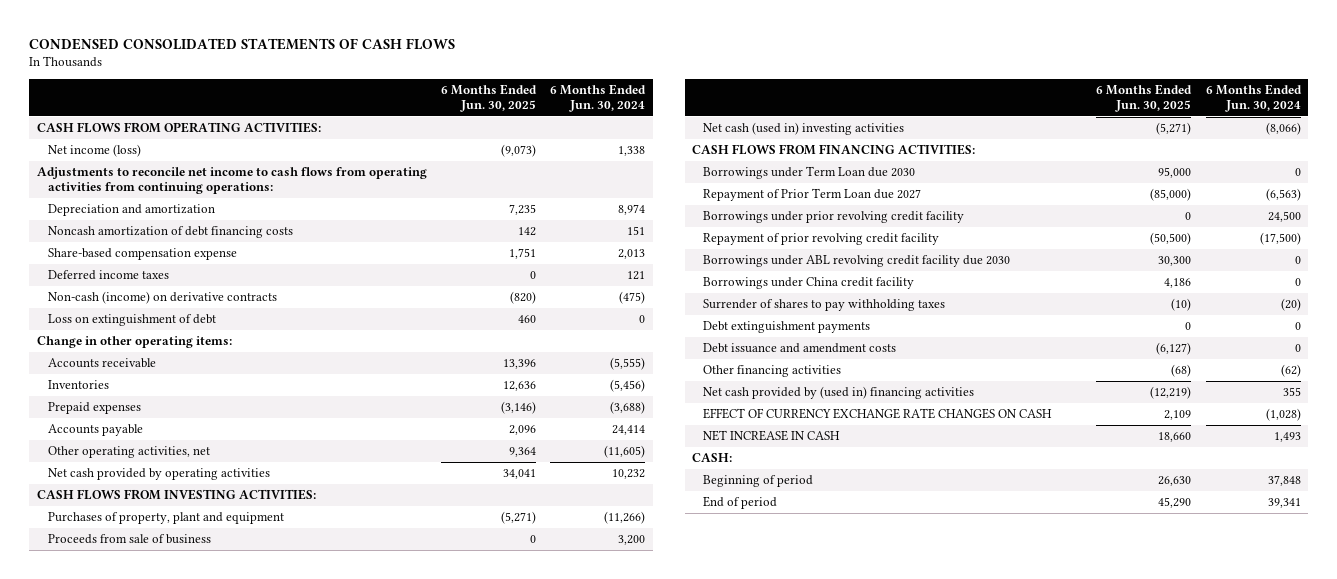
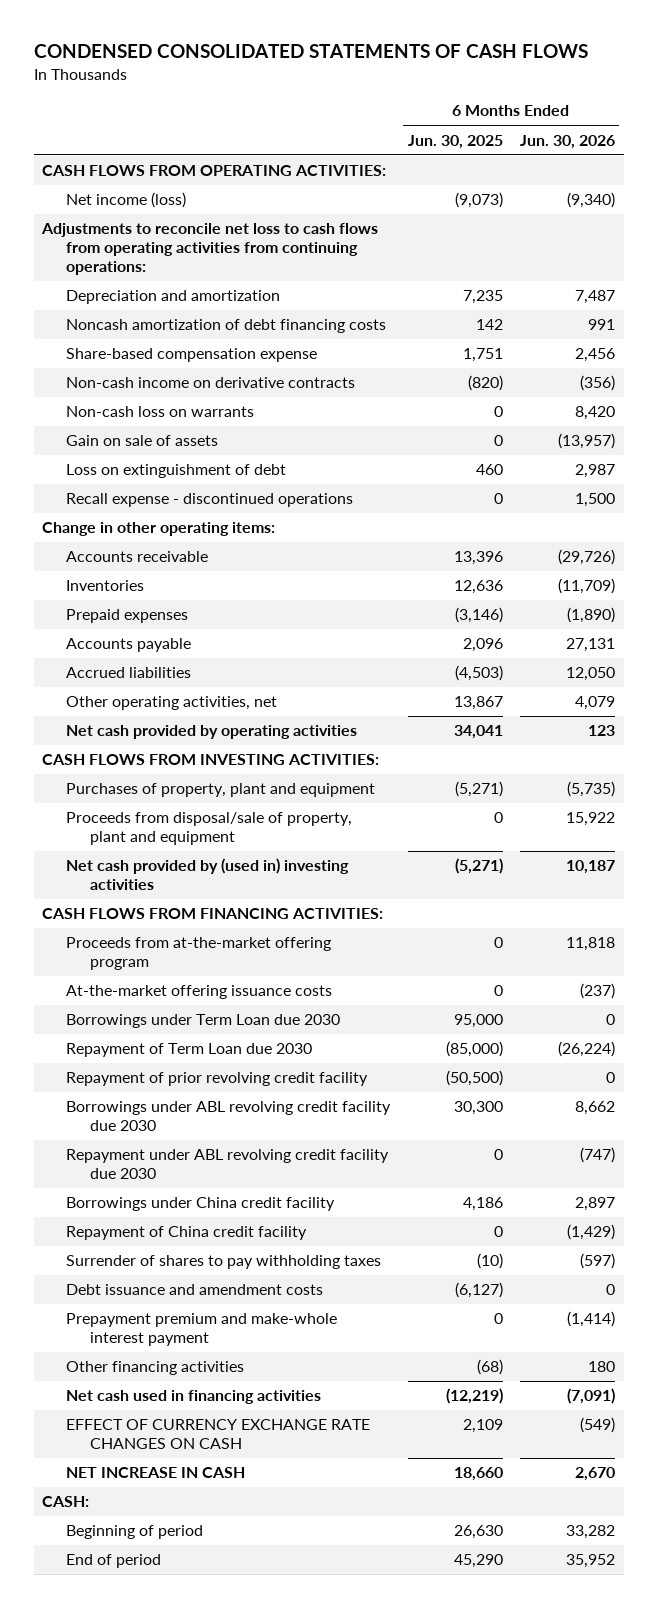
- | 6 Months Ended Jun. 30, 2025 | 6 Months Ended Jun. 30, 2024
+ | 6 Months Ended Jun. 30, 2025 | 6 Months Ended Jun. 30, 2026
- Adjustments to reconcile net income to cash flows from operating activities from continuing operations:
+ Adjustments to reconcile net loss to cash flows from operating activities from continuing operations:
- Deferred income taxes | 0 | 121
- Non-cash (income) on derivative contracts | (820) | (475)
+ Non-cash income on derivative contracts | (820) | (356)
+ Non-cash loss on warrants | 0 | 8,420
+ Gain on sale of assets | 0 | (13,957)
+ Recall expense - discontinued operations | 0 | 1,500
- Other operating activities, net | 9,364 | (11,605)
+ Accrued liabilities | (4,503) | 12,050
+ Other operating activities, net | 13,867 | 4,079
- Proceeds from sale of business | 0 | 3,200
- Net cash (used in) investing activities | (5,271) | (8,066)
+ Proceeds from disposal/sale of property, plant and equipment | 0 | 15,922
+ Net cash provided by (used in) investing activities | (5,271) | 10,187
+ Proceeds from at-the-market offering program | 0 | 11,818
+ At-the-market offering issuance costs | 0 | (237)
- Repayment of Prior Term Loan due 2027 | (85,000) | (6,563)
- Borrowings under prior revolving credit facility | 0 | 24,500
+ Repayment of Term Loan due 2030 | (85,000) | (26,224)
+ Repayment under ABL revolving credit facility due 2030 | 0 | (747)
+ Repayment of China credit facility | 0 | (1,429)
- Debt extinguishment payments | 0 | 0
+ Prepayment premium and make-whole interest payment | 0 | (1,414)
- Net cash provided by (used in) financing activities | (12,219) | 355
+ Net cash used in financing activities | (12,219) | (7,091)

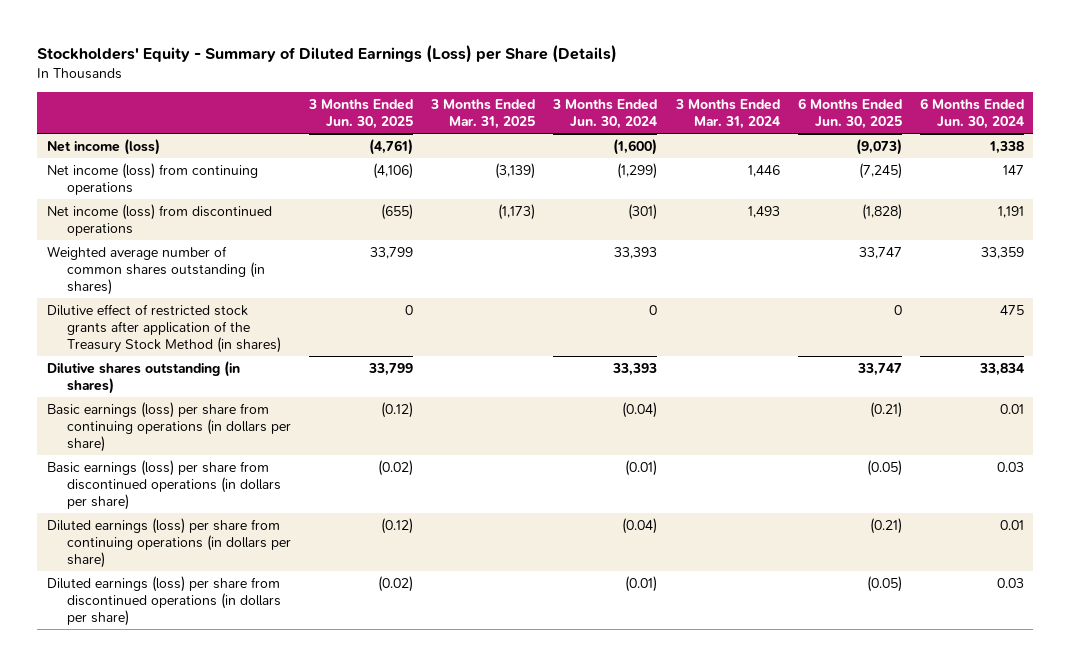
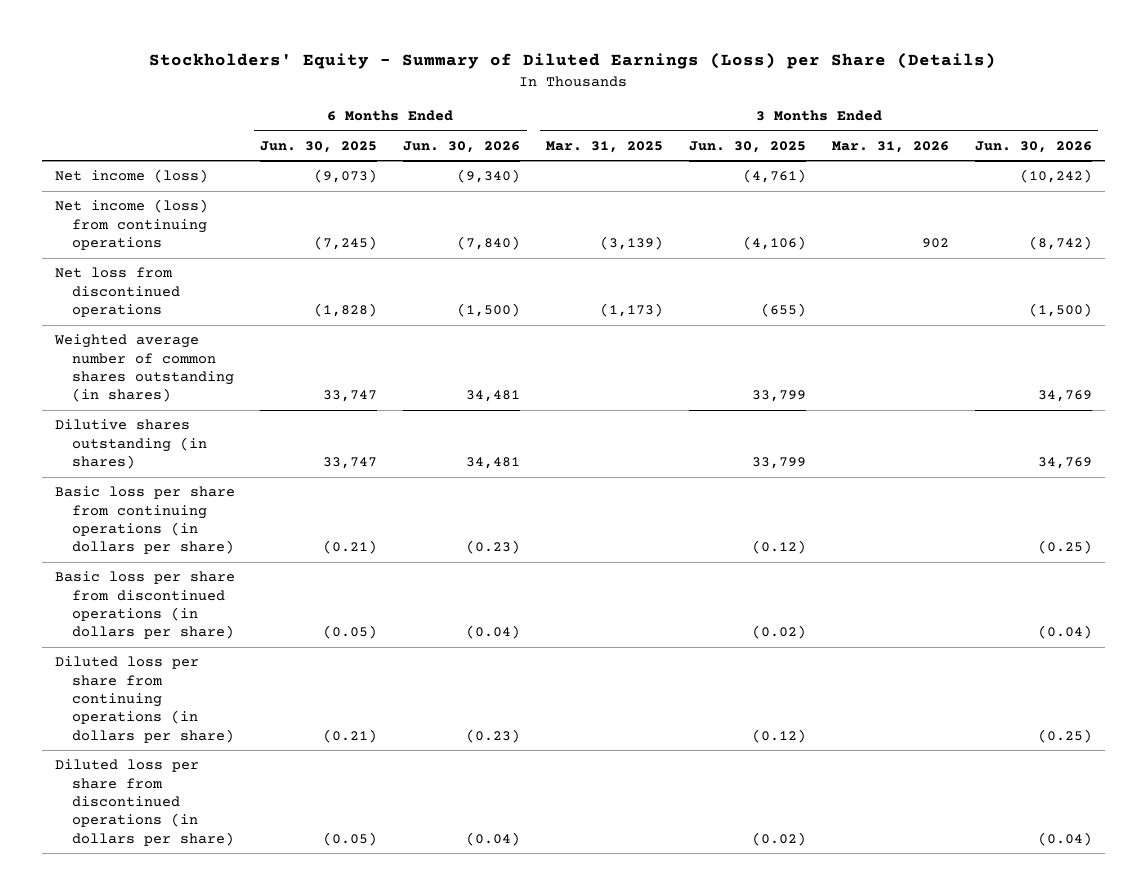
- | 3 Months Ended Jun. 30, 2025 | 3 Months Ended Mar. 31, 2025 | 3 Months Ended Jun. 30, 2024 | 3 Months Ended Mar. 31, 2024 | 6 Months Ended Jun. 30, 2025 | 6 Months Ended Jun. 30, 2024
+ | 6 Months Ended Jun. 30, 2025 | 6 Months Ended Jun. 30, 2026 | 3 Months Ended Mar. 31, 2025 | 3 Months Ended Jun. 30, 2025 | 3 Months Ended Mar. 31, 2026 | 3 Months Ended Jun. 30, 2026
- Net income (loss) from discontinued operations | (655) | (1,173) | (301) | 1,493 | (1,828) | 1,191
+ Net loss from discontinued operations | (1,828) | (1,500) | (1,173) | (655) | | (1,500)
- Dilutive effect of restricted stock grants after application of the Treasury Stock Method (in shares) | 0 | | 0 | | 0 | 475
- Basic earnings (loss) per share from continuing operations (in dollars per share) | (0.12) | | (0.04) | | (0.21) | 0.01
- Basic earnings (loss) per share from discontinued operations (in dollars per share) | (0.02) | | (0.01) | | (0.05) | 0.03
- Diluted earnings (loss) per share from continuing operations (in dollars per share) | (0.12) | | (0.04) | | (0.21) | 0.01
- Diluted earnings (loss) per share from discontinued operations (in dollars per share) | (0.02) | | (0.01) | | (0.05) | 0.03
+ Basic loss per share from continuing operations (in dollars per share) | (0.21) | (0.23) | | (0.12) | | (0.25)
+ Basic loss per share from discontinued operations (in dollars per share) | (0.05) | (0.04) | | (0.02) | | (0.04)
+ Diluted loss per share from continuing operations (in dollars per share) | (0.21) | (0.23) | | (0.12) | | (0.25)
+ Diluted loss per share from discontinued operations (in dollars per share) | (0.05) | (0.04) | | (0.02) | | (0.04)

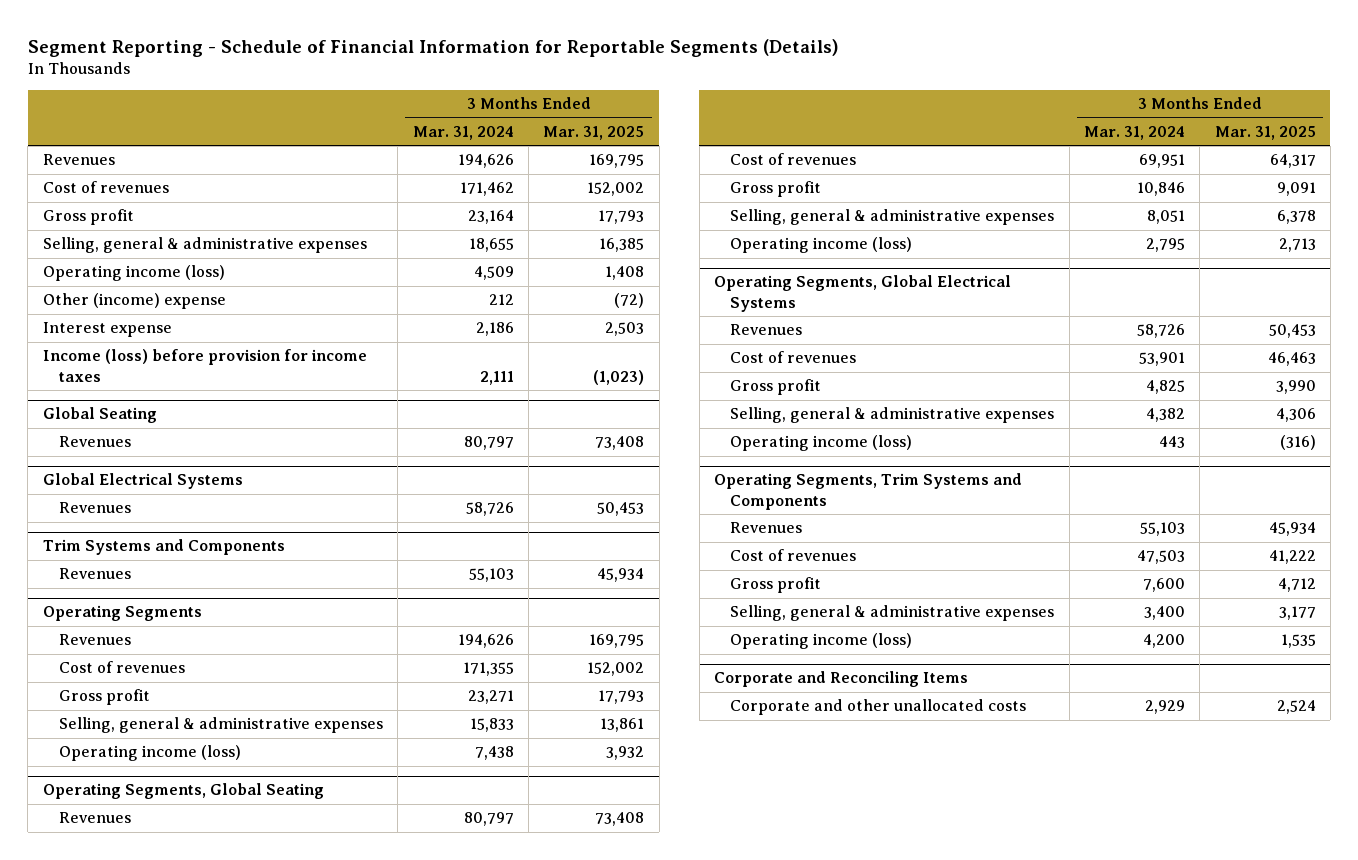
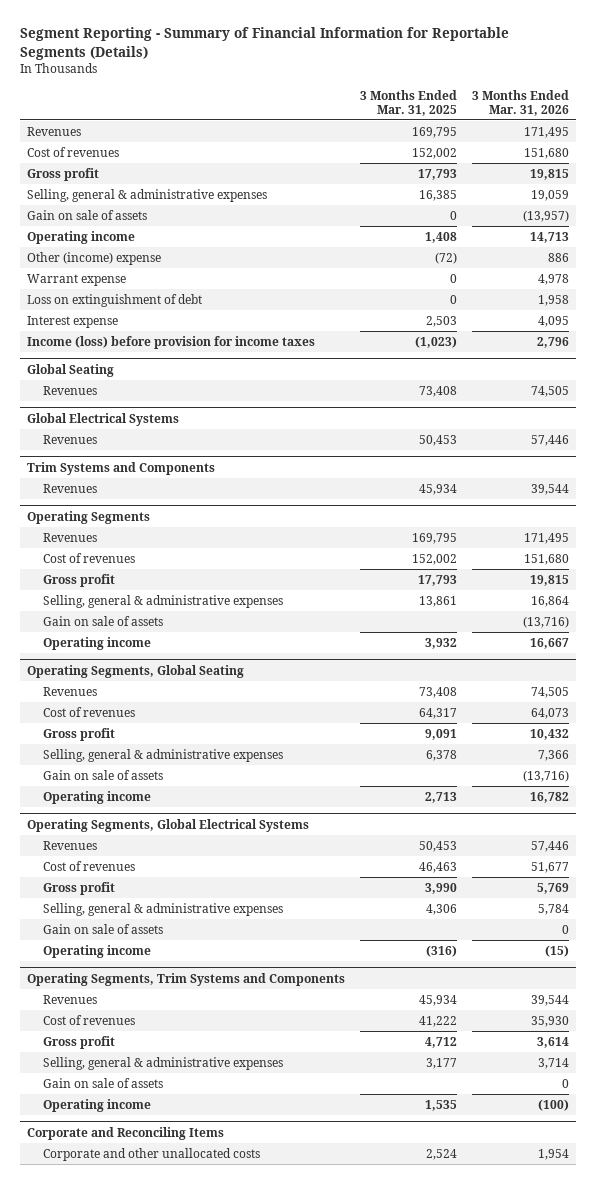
- Segment Reporting - Schedule of Financial Information for Reportable Segments (Details)
+ Segment Reporting - Summary of Financial Information for Reportable Segments (Details)
- | 3 Months Ended Mar. 31, 2024 | 3 Months Ended Mar. 31, 2025
+ | 3 Months Ended Mar. 31, 2025 | 3 Months Ended Mar. 31, 2026
- Operating income (loss) | 4,509 | 1,408
+ Gain on sale of assets | 0 | (13,957)
+ Operating income | 1,408 | 14,713
+ Warrant expense | 0 | 4,978
+ Loss on extinguishment of debt | 0 | 1,958
@ Operating Segments
- Operating income (loss) | 7,438 | 3,932
+ Gain on sale of assets | | (13,716)
+ Operating income | 3,932 | 16,667
@ Operating Segments, Global Seating
- Operating income (loss) | 2,795 | 2,713
+ Gain on sale of assets | | (13,716)
+ Operating income | 2,713 | 16,782
@ Operating Segments, Global Electrical Systems
- Operating income (loss) | 443 | (316)
+ Gain on sale of assets | | 0
+ Operating income | (316) | (15)
@ Operating Segments, Trim Systems and Components
- Operating income (loss) | 4,200 | 1,535
+ Gain on sale of assets | | 0
+ Operating income | 1,535 | (100)

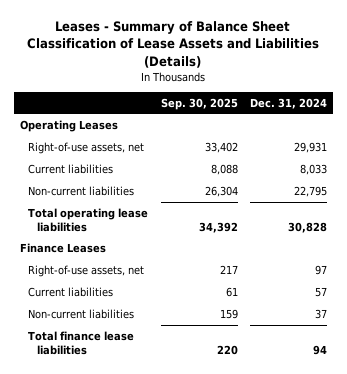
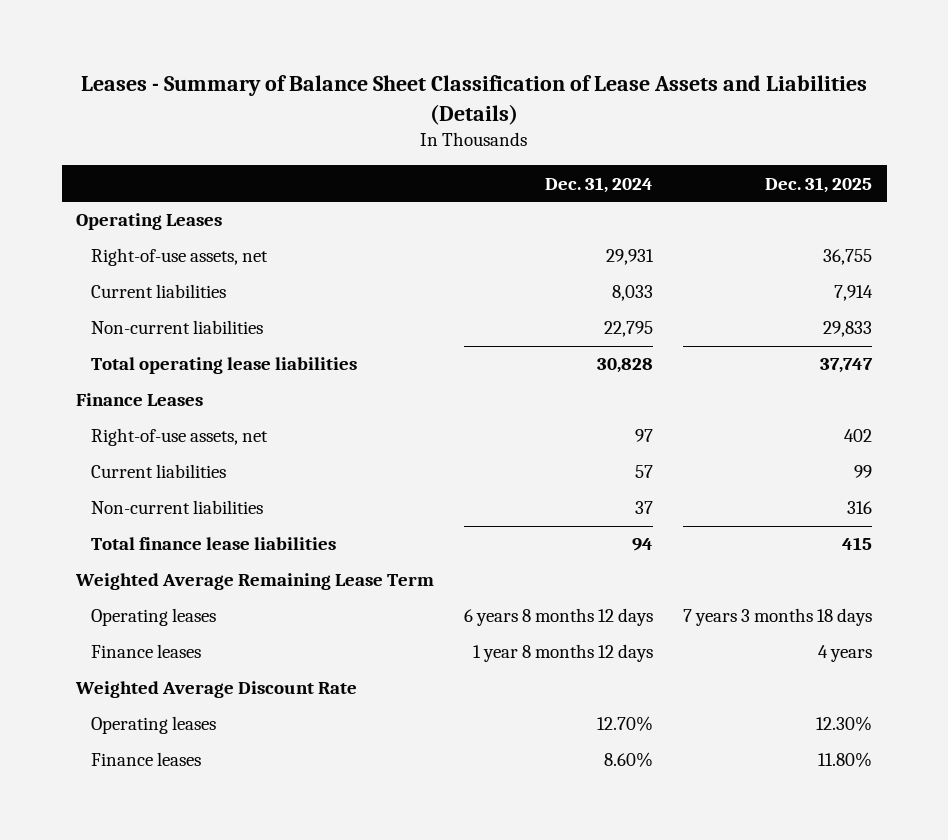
- | Sep. 30, 2025 | Dec. 31, 2024
+ | Dec. 31, 2024 | Dec. 31, 2025
+ Weighted Average Remaining Lease Term
+ Operating leases | 6 years 8 months 12 days | 7 years 3 months 18 days
+ Finance leases | 1 year 8 months 12 days | 4 years
+ Weighted Average Discount Rate
+ Operating leases | 12.70% | 12.30%
+ Finance leases | 8.60% | 11.80%

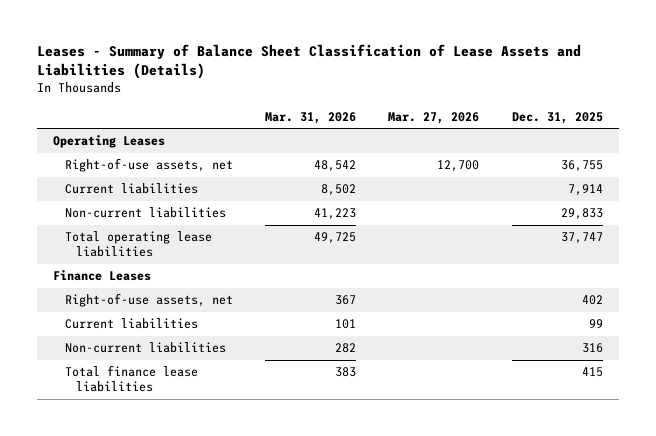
- | Dec. 31, 2024 | Dec. 31, 2025
+ | Mar. 31, 2026 | Mar. 27, 2026 | Dec. 31, 2025
- Weighted Average Remaining Lease Term
- Operating leases | 6 years 8 months 12 days | 7 years 3 months 18 days
- Finance leases | 1 year 8 months 12 days | 4 years
- Weighted Average Discount Rate
- Operating leases | 12.70% | 12.30%
- Finance leases | 8.60% | 11.80%

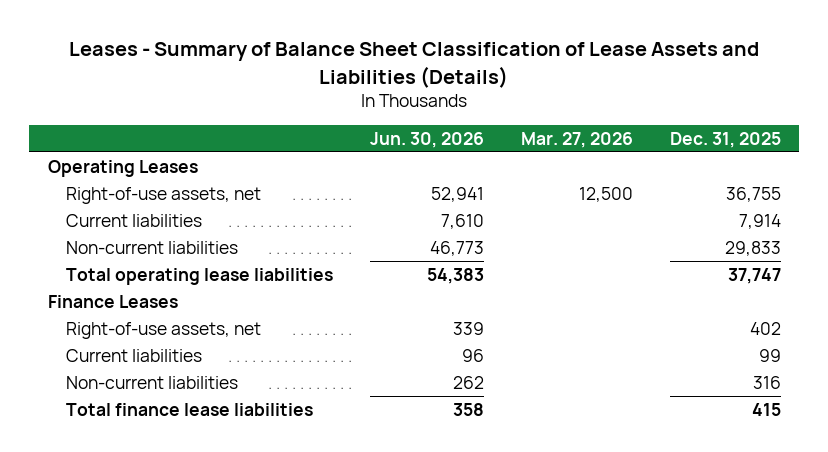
- | Mar. 31, 2026 | Mar. 27, 2026 | Dec. 31, 2025
+ | Jun. 30, 2026 | Mar. 27, 2026 | Dec. 31, 2025
- Right-of-use assets, net | 48,542 | 12,700 | 36,755
+ Right-of-use assets, net | 52,941 | 12,500 | 36,755

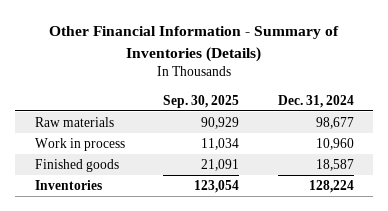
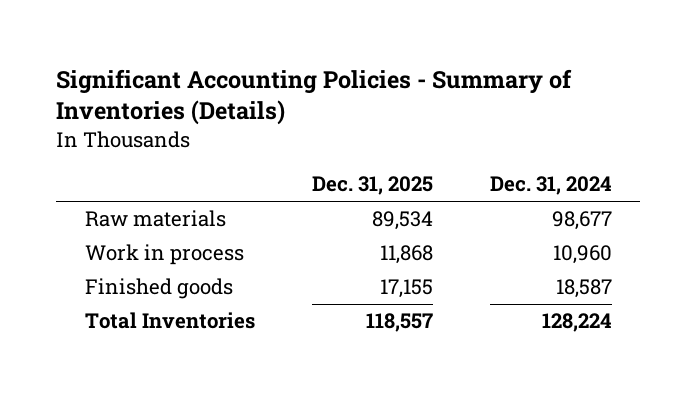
- Other Financial Information - Summary of Inventories (Details)
+ Significant Accounting Policies - Summary of Inventories (Details)
- | Sep. 30, 2025 | Dec. 31, 2024
+ | Dec. 31, 2025 | Dec. 31, 2024
- Inventories | 123,054 | 128,224
+ Total Inventories | 118,557 | 128,224

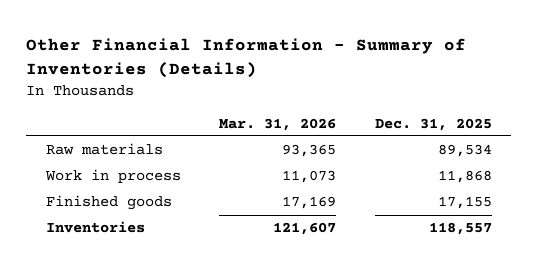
- Significant Accounting Policies - Summary of Inventories (Details)
+ Other Financial Information - Summary of Inventories (Details)
- | Dec. 31, 2025 | Dec. 31, 2024
+ | Mar. 31, 2026 | Dec. 31, 2025
- Total Inventories | 118,557 | 128,224
+ Inventories | 121,607 | 118,557

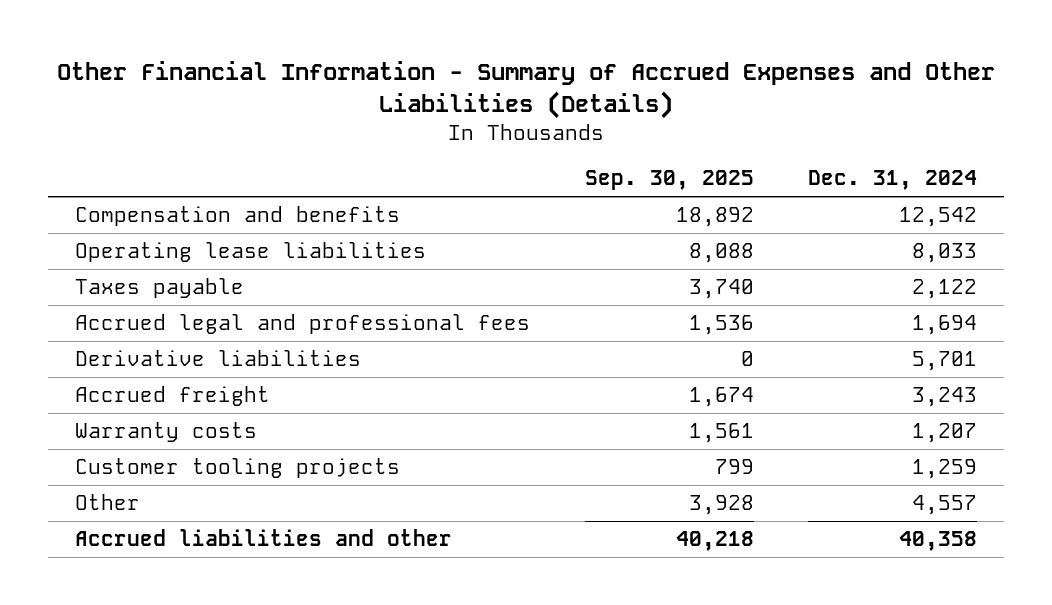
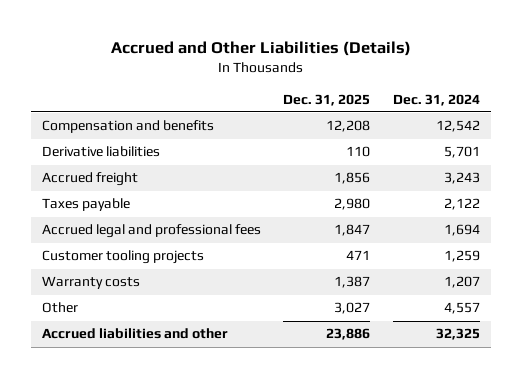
- Other Financial Information - Summary of Accrued Expenses and Other Liabilities (Details)
+ Accrued and Other Liabilities (Details)
- | Sep. 30, 2025 | Dec. 31, 2024
+ | Dec. 31, 2025 | Dec. 31, 2024
- Operating lease liabilities | 8,088 | 8,033
moved down: Taxes payable | 2,980 | 2,122
moved down: Accrued legal and professional fees | 1,847 | 1,694
moved down: Warranty costs | 1,387 | 1,207
- Accrued liabilities and other | 40,218 | 40,358
+ Accrued liabilities and other | 23,886 | 32,325

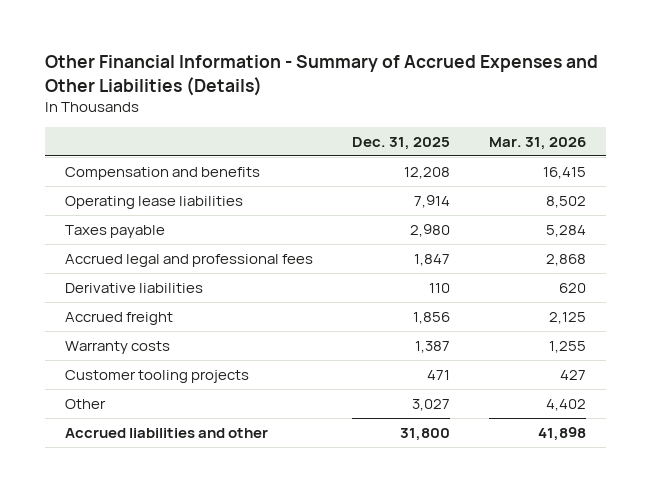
- Accrued and Other Liabilities (Details)
+ Other Financial Information - Summary of Accrued Expenses and Other Liabilities (Details)
- | Dec. 31, 2025 | Dec. 31, 2024
+ | Dec. 31, 2025 | Mar. 31, 2026
+ Operating lease liabilities | 7,914 | 8,502
moved down: Derivative liabilities | 110 | 620
moved down: Accrued freight | 1,856 | 2,125
moved down: Customer tooling projects | 471 | 427
- Accrued liabilities and other | 23,886 | 32,325
+ Accrued liabilities and other | 31,800 | 41,898

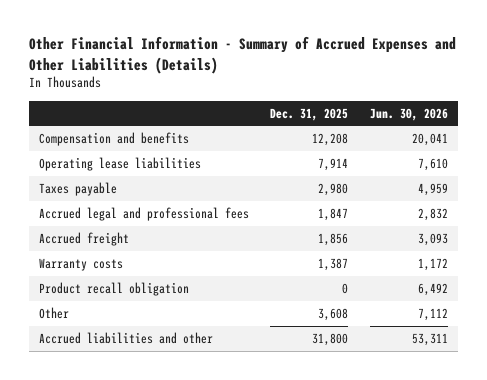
- | Dec. 31, 2025 | Mar. 31, 2026
+ | Dec. 31, 2025 | Jun. 30, 2026
- Derivative liabilities | 110 | 620
- Customer tooling projects | 471 | 427
- Other | 3,027 | 4,402
+ Product recall obligation | 0 | 6,492
+ Other | 3,608 | 7,112

